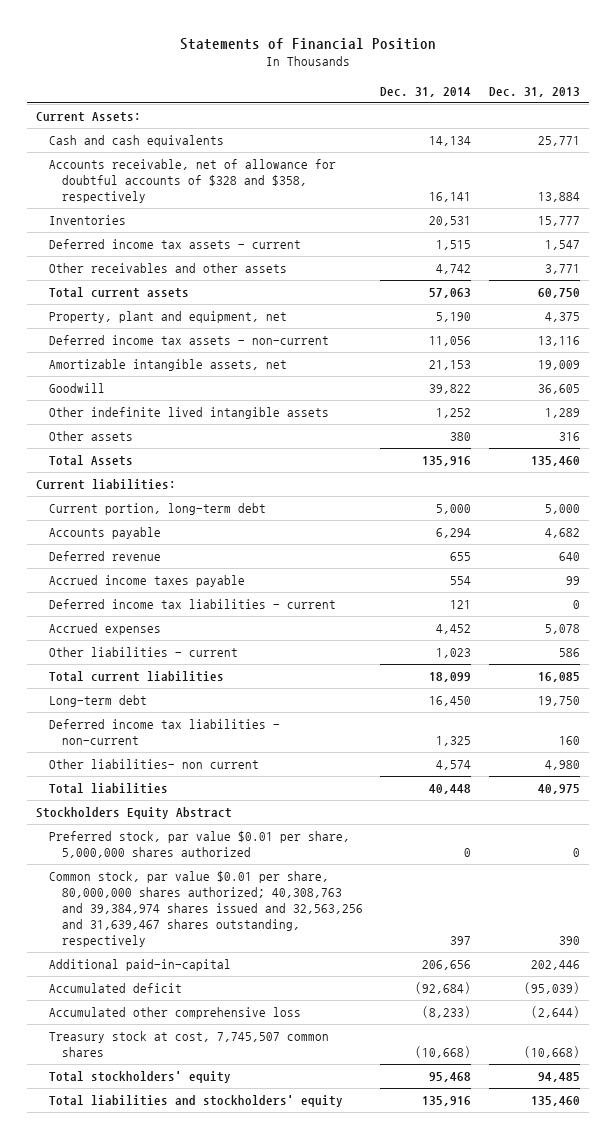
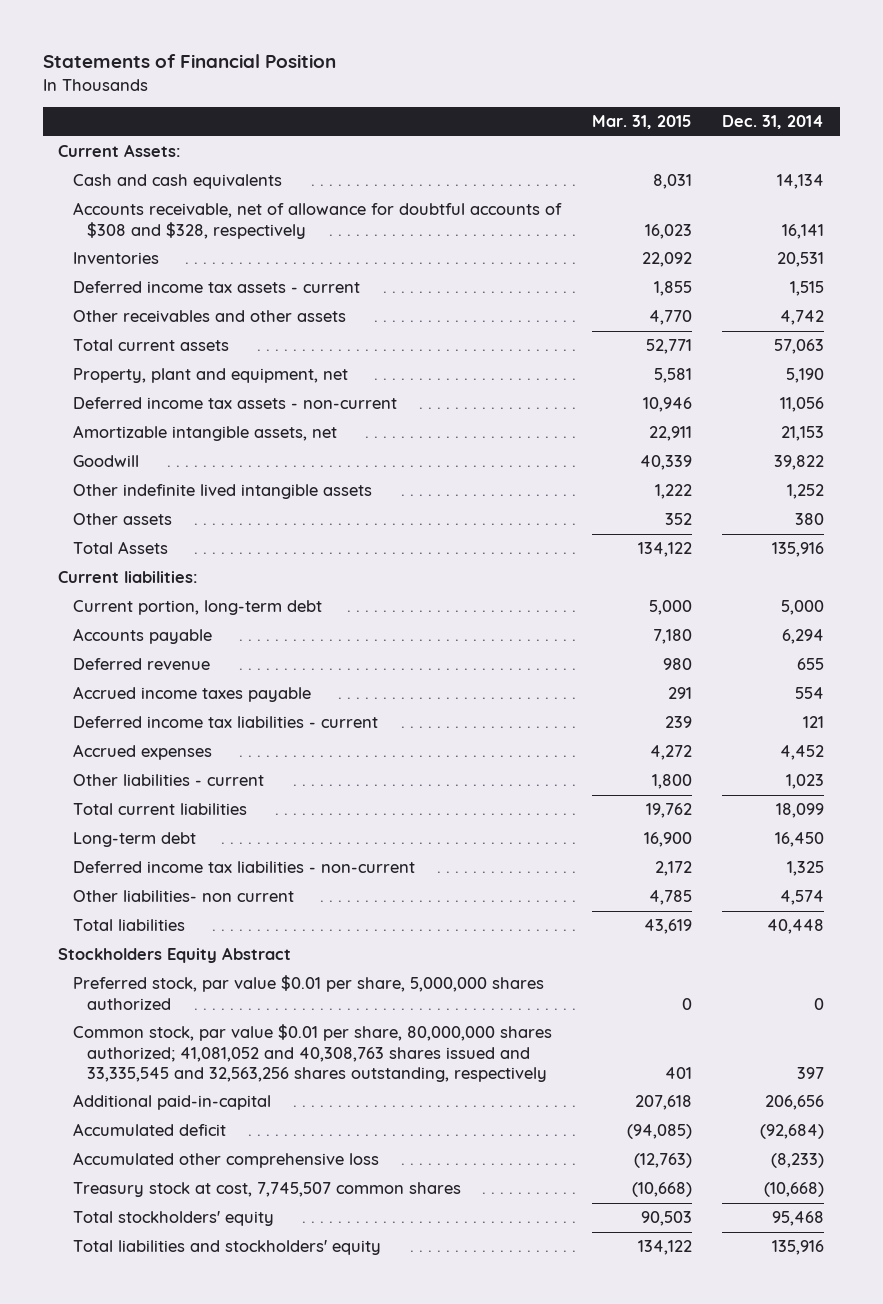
- | Dec. 31, 2014 | Dec. 31, 2013
+ | Mar. 31, 2015 | Dec. 31, 2014
- Accounts receivable, net of allowance for doubtful accounts of $328 and $358, respectively | 16,141 | 13,884
+ Accounts receivable, net of allowance for doubtful accounts of $308 and $328, respectively | 16,023 | 16,141
- Common stock, par value $0.01 per share, 80,000,000 shares authorized; 40,308,763 and 39,384,974 shares issued and 32,563,256 and 31,639,467 shares outstanding, respectively | 397 | 390
+ Common stock, par value $0.01 per share, 80,000,000 shares authorized; 41,081,052 and 40,308,763 shares issued and 33,335,545 and 32,563,256 shares outstanding, respectively | 401 | 397

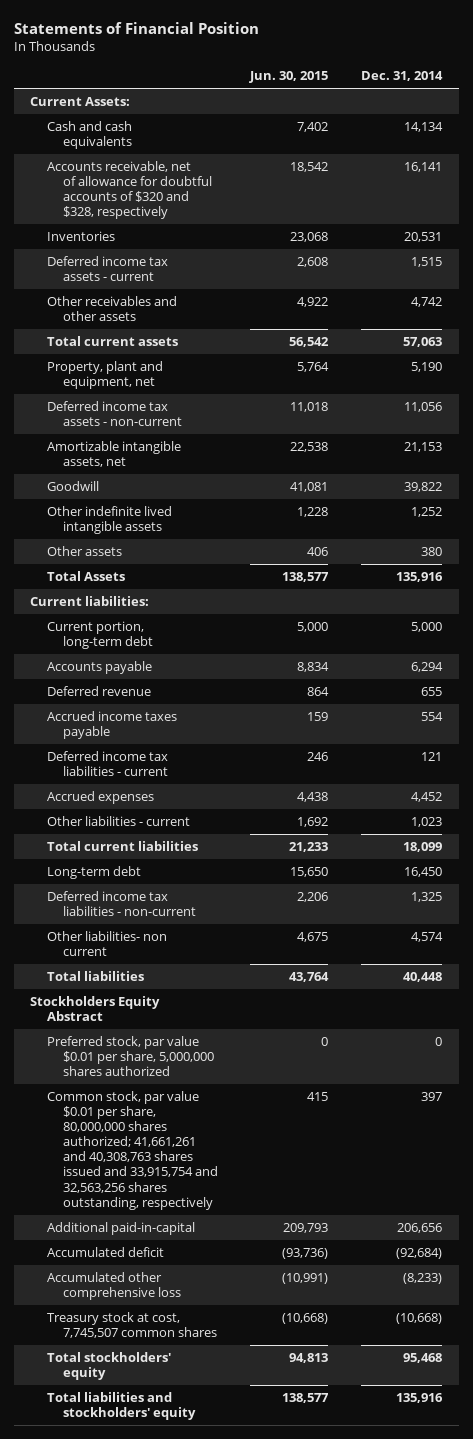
- | Mar. 31, 2015 | Dec. 31, 2014
+ | Jun. 30, 2015 | Dec. 31, 2014
- Accounts receivable, net of allowance for doubtful accounts of $308 and $328, respectively | 16,023 | 16,141
+ Accounts receivable, net of allowance for doubtful accounts of $320 and $328, respectively | 18,542 | 16,141
- Common stock, par value $0.01 per share, 80,000,000 shares authorized; 41,081,052 and 40,308,763 shares issued and 33,335,545 and 32,563,256 shares outstanding, respectively | 401 | 397
+ Common stock, par value $0.01 per share, 80,000,000 shares authorized; 41,661,261 and 40,308,763 shares issued and 33,915,754 and 32,563,256 shares outstanding, respectively | 415 | 397

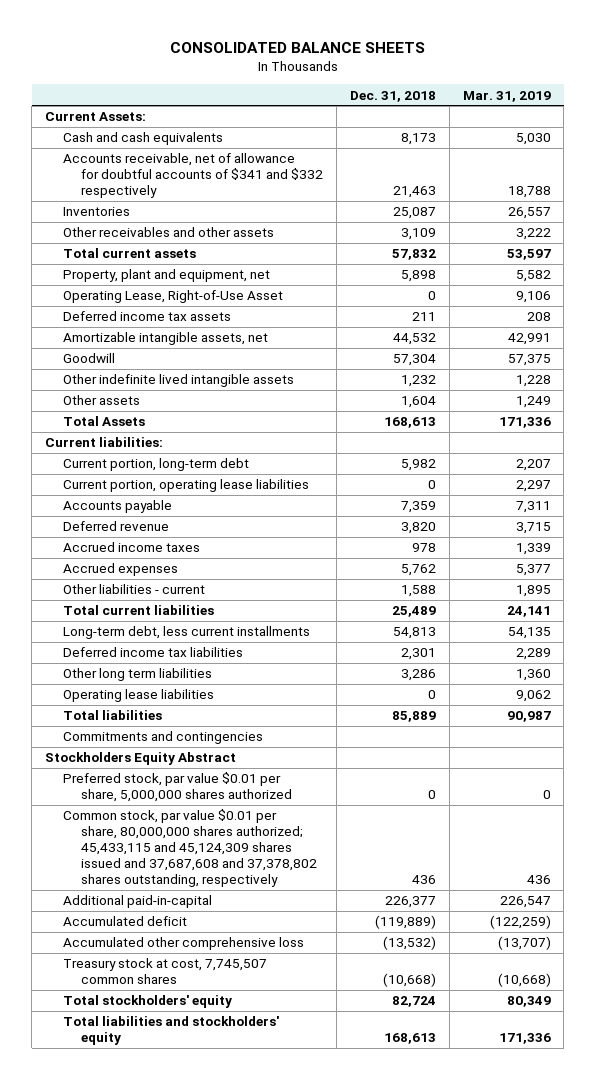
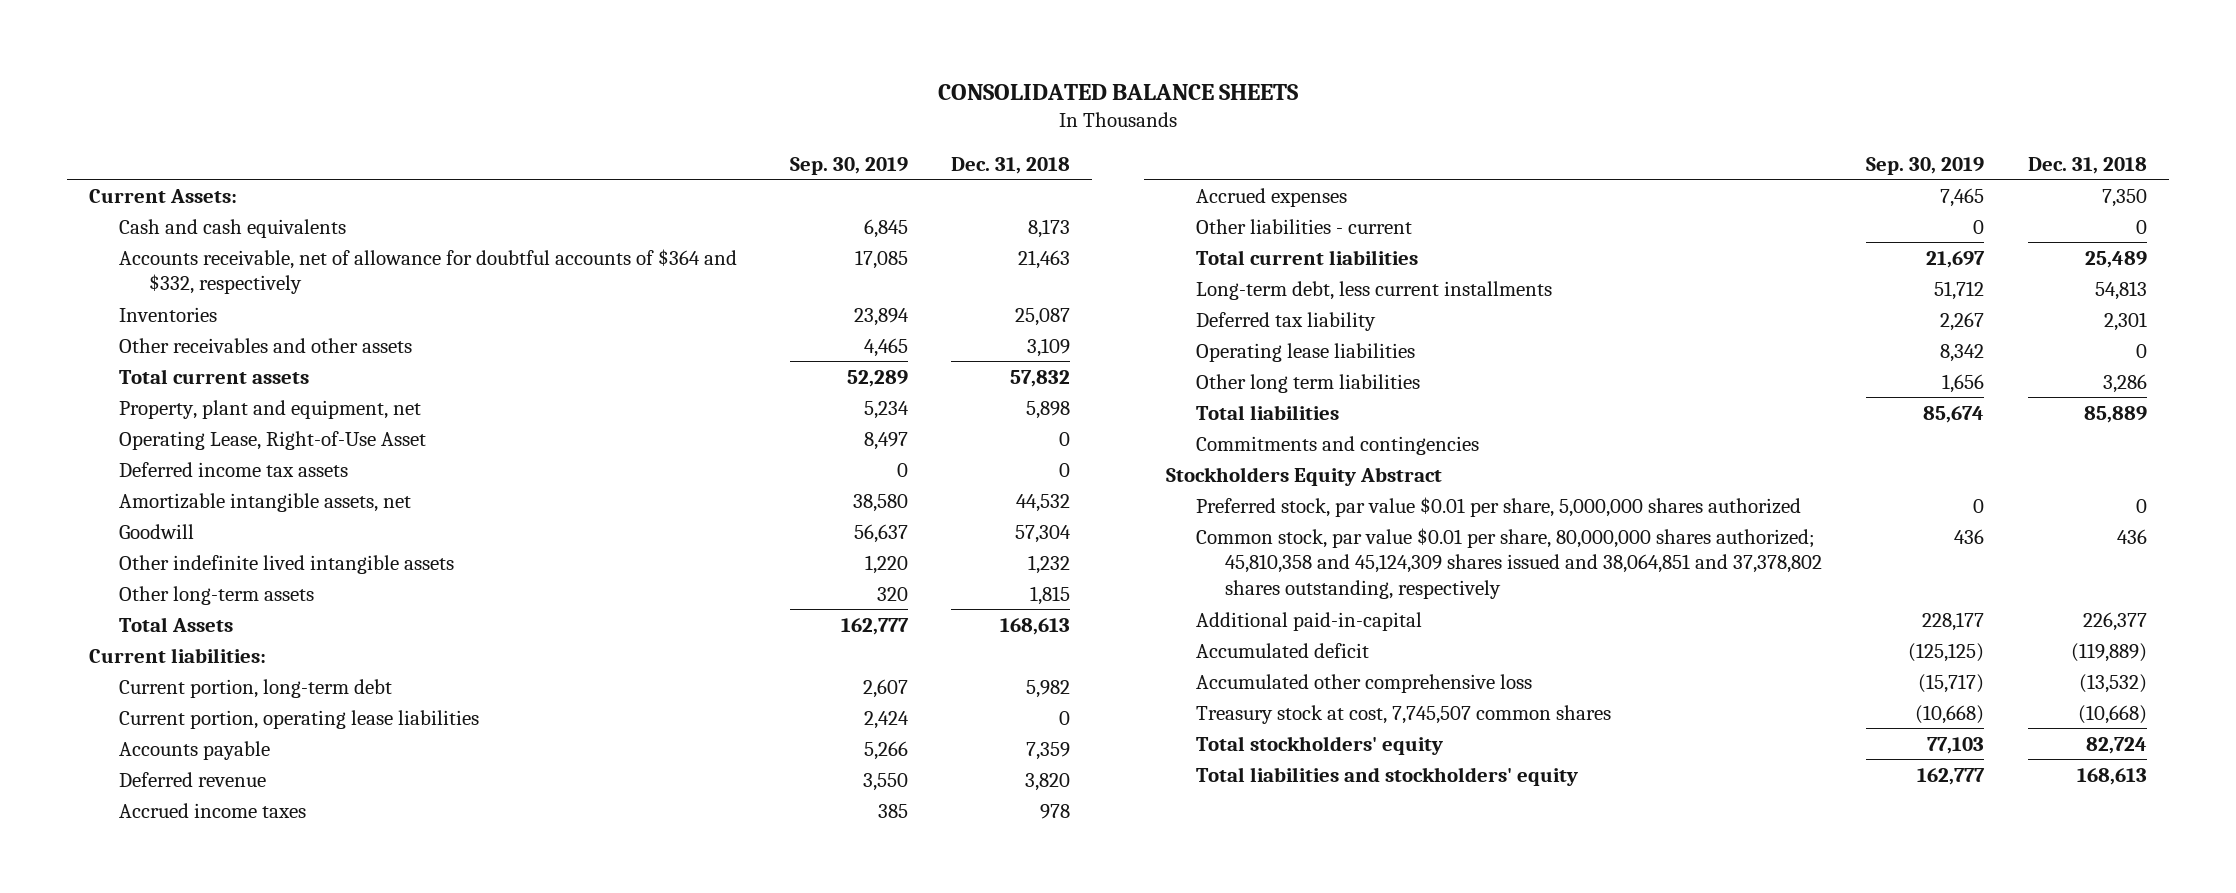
- | Dec. 31, 2018 | Mar. 31, 2019
+ | Sep. 30, 2019 | Dec. 31, 2018
- Accounts receivable, net of allowance for doubtful accounts of $341 and $332 respectively | 21,463 | 18,788
+ Accounts receivable, net of allowance for doubtful accounts of $364 and $332, respectively | 17,085 | 21,463
- Deferred income tax assets | 211 | 208
+ Deferred income tax assets | 0 | 0
- Other assets | 1,604 | 1,249
+ Other long-term assets | 320 | 1,815
- Accrued expenses | 5,762 | 5,377
- Other liabilities - current | 1,588 | 1,895
+ Accrued expenses | 7,465 | 7,350
+ Other liabilities - current | 0 | 0
- Deferred income tax liabilities | 2,301 | 2,289
+ Deferred tax liability | 2,267 | 2,301
moved down: Other long term liabilities | 1,656 | 3,286
- Common stock, par value $0.01 per share, 80,000,000 shares authorized; 45,433,115 and 45,124,309 shares issued and 37,687,608 and 37,378,802 shares outstanding, respectively | 436 | 436
+ Common stock, par value $0.01 per share, 80,000,000 shares authorized; 45,810,358 and 45,124,309 shares issued and 38,064,851 and 37,378,802 shares outstanding, respectively | 436 | 436

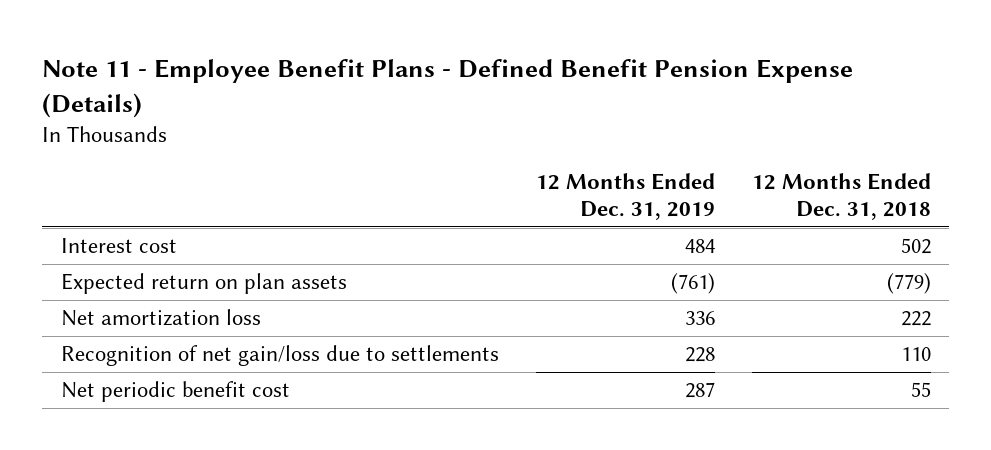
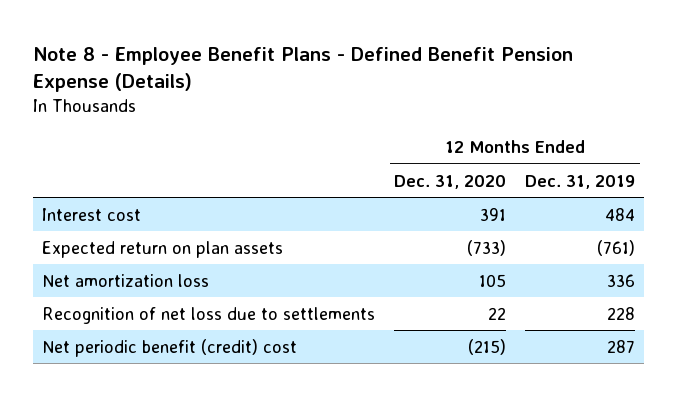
- Note 11 - Employee Benefit Plans - Defined Benefit Pension Expense (Details)
+ Note 8 - Employee Benefit Plans - Defined Benefit Pension Expense (Details)
- | 12 Months Ended Dec. 31, 2019 | 12 Months Ended Dec. 31, 2018
+ | 12 Months Ended Dec. 31, 2020 | 12 Months Ended Dec. 31, 2019
- Recognition of net gain/loss due to settlements | 228 | 110
- Net periodic benefit cost | 287 | 55
+ Recognition of net loss due to settlements | 22 | 228
+ Net periodic benefit (credit) cost | (215) | 287

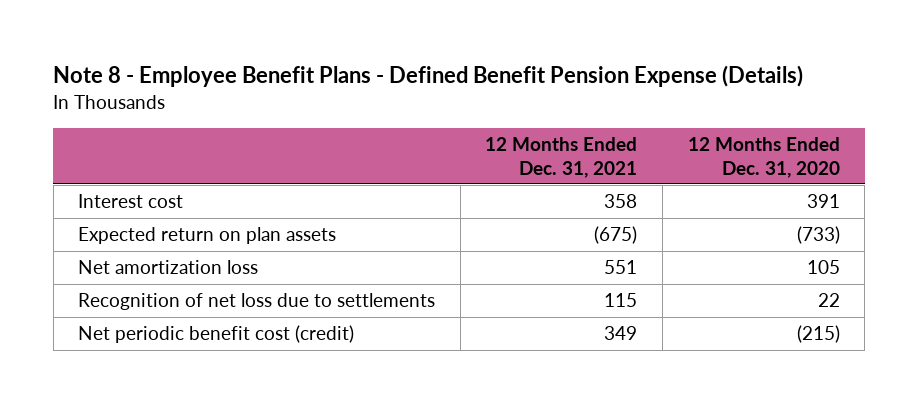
- | 12 Months Ended Dec. 31, 2020 | 12 Months Ended Dec. 31, 2019
+ | 12 Months Ended Dec. 31, 2021 | 12 Months Ended Dec. 31, 2020
- Net periodic benefit (credit) cost | (215) | 287
+ Net periodic benefit cost (credit) | 349 | (215)

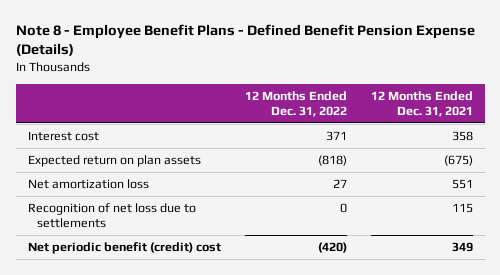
- | 12 Months Ended Dec. 31, 2021 | 12 Months Ended Dec. 31, 2020
+ | 12 Months Ended Dec. 31, 2022 | 12 Months Ended Dec. 31, 2021
- Net periodic benefit cost (credit) | 349 | (215)
+ Net periodic benefit (credit) cost | (420) | 349

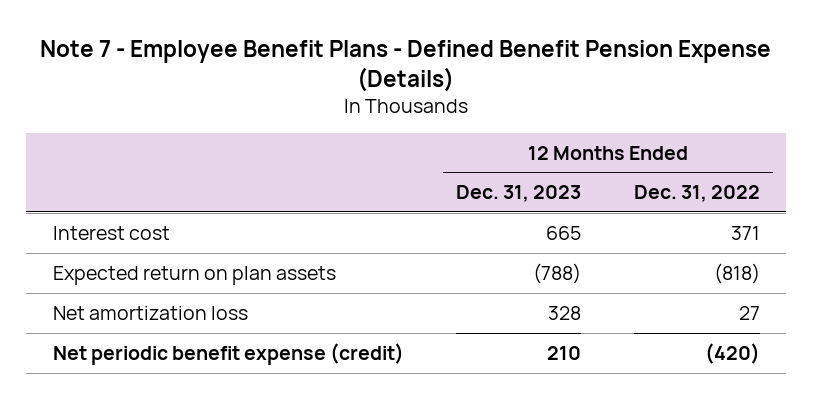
- Note 8 - Employee Benefit Plans - Defined Benefit Pension Expense (Details)
+ Note 7 - Employee Benefit Plans - Defined Benefit Pension Expense (Details)
- | 12 Months Ended Dec. 31, 2022 | 12 Months Ended Dec. 31, 2021
+ | 12 Months Ended Dec. 31, 2023 | 12 Months Ended Dec. 31, 2022
- Recognition of net loss due to settlements | 0 | 115
- Net periodic benefit (credit) cost | (420) | 349
+ Net periodic benefit expense (credit) | 210 | (420)

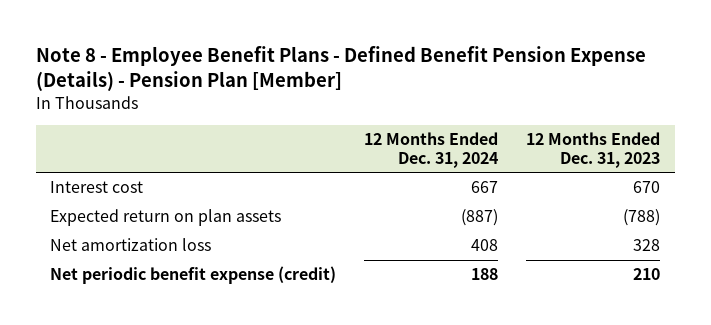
- Note 7 - Employee Benefit Plans - Defined Benefit Pension Expense (Details)
+ Note 8 - Employee Benefit Plans - Defined Benefit Pension Expense (Details) - Pension Plan [Member]
- | 12 Months Ended Dec. 31, 2023 | 12 Months Ended Dec. 31, 2022
+ | 12 Months Ended Dec. 31, 2024 | 12 Months Ended Dec. 31, 2023
- Interest cost | 665 | 371
+ Interest cost | 667 | 670

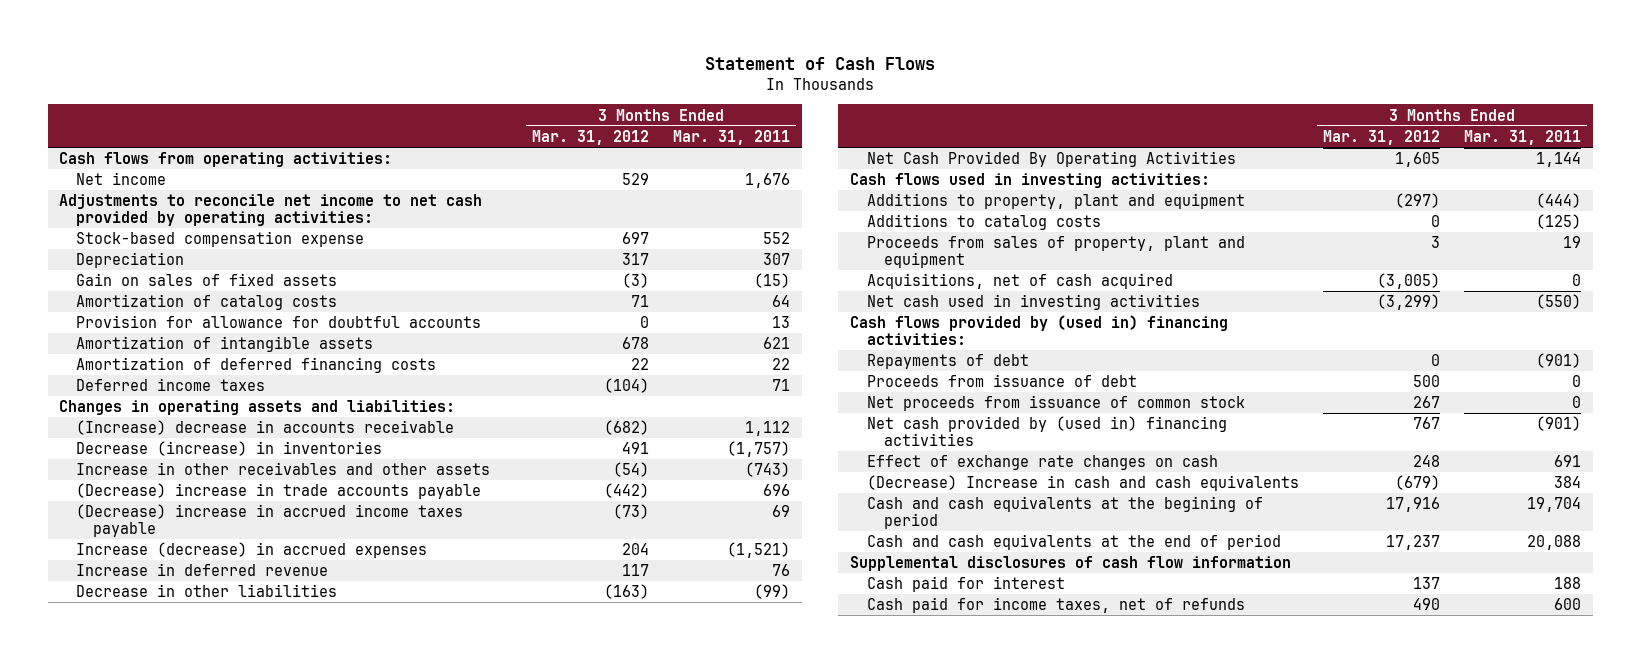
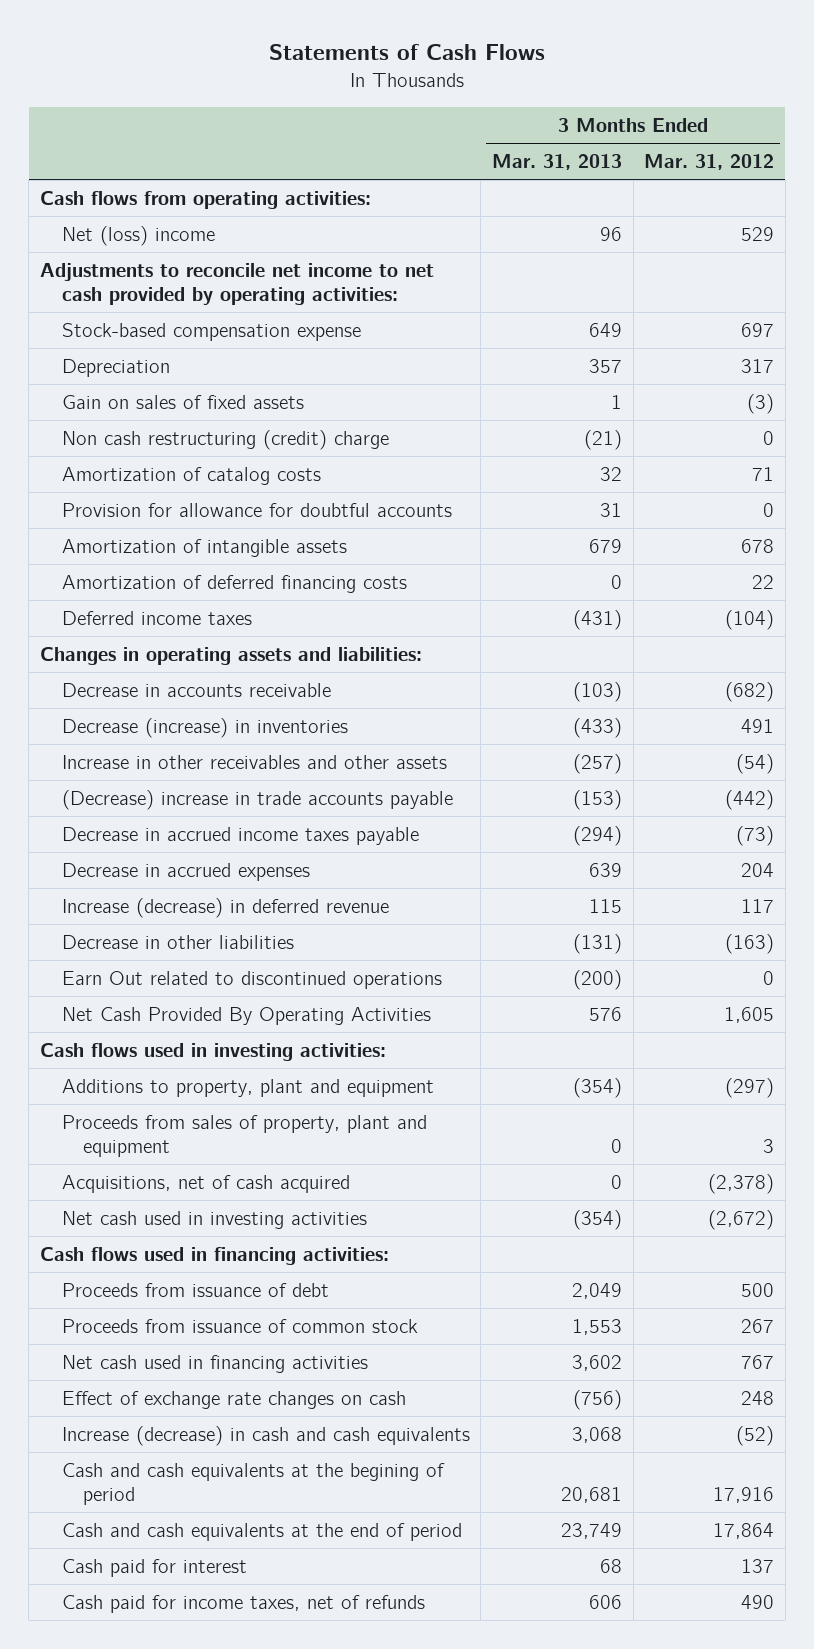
- Statement of Cash Flows
+ Statements of Cash Flows
- | 3 Months Ended Mar. 31, 2012 | 3 Months Ended Mar. 31, 2011
+ | 3 Months Ended Mar. 31, 2013 | 3 Months Ended Mar. 31, 2012
- Net income | 529 | 1,676
+ Net (loss) income | 96 | 529
+ Non cash restructuring (credit) charge | (21) | 0
- (Increase) decrease in accounts receivable | (682) | 1,112
+ Decrease in accounts receivable | (103) | (682)
- (Decrease) increase in accrued income taxes payable | (73) | 69
- Increase (decrease) in accrued expenses | 204 | (1,521)
- Increase in deferred revenue | 117 | 76
+ Decrease in accrued income taxes payable | (294) | (73)
+ Decrease in accrued expenses | 639 | 204
+ Increase (decrease) in deferred revenue | 115 | 117
+ Earn Out related to discontinued operations | (200) | 0
- Additions to catalog costs | 0 | (125)
- Acquisitions, net of cash acquired | (3,005) | 0
- Net cash used in investing activities | (3,299) | (550)
- Cash flows provided by (used in) financing activities:
- Repayments of debt | 0 | (901)
+ Acquisitions, net of cash acquired | 0 | (2,378)
+ Net cash used in investing activities | (354) | (2,672)
+ Cash flows used in financing activities:
- Net proceeds from issuance of common stock | 267 | 0
- Net cash provided by (used in) financing activities | 767 | (901)
+ Proceeds from issuance of common stock | 1,553 | 267
+ Net cash used in financing activities | 3,602 | 767
- (Decrease) Increase in cash and cash equivalents | (679) | 384
+ Increase (decrease) in cash and cash equivalents | 3,068 | (52)
- Cash and cash equivalents at the end of period | 17,237 | 20,088
- Supplemental disclosures of cash flow information
+ Cash and cash equivalents at the end of period | 23,749 | 17,864

